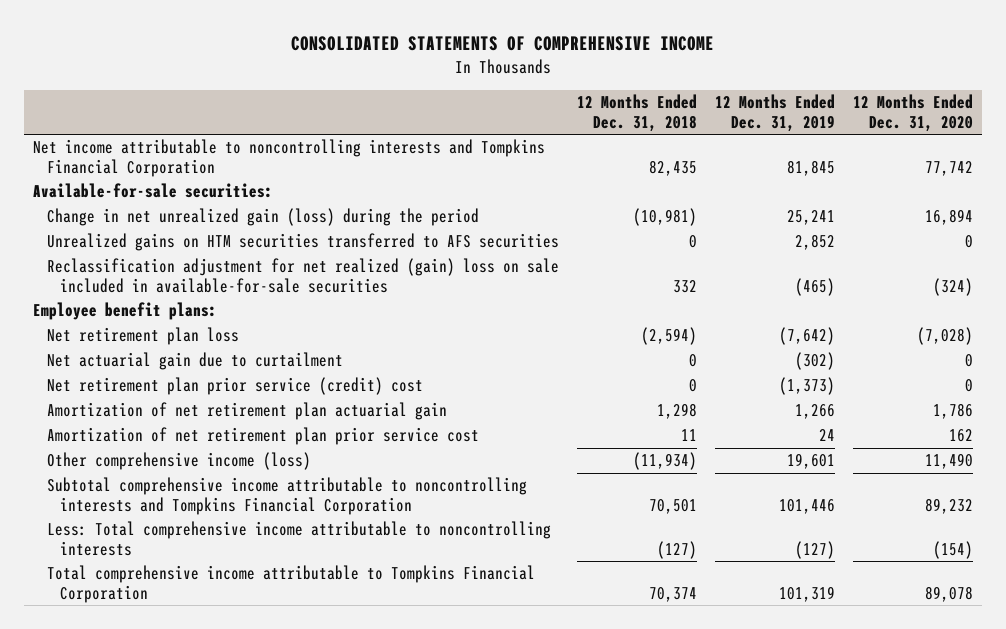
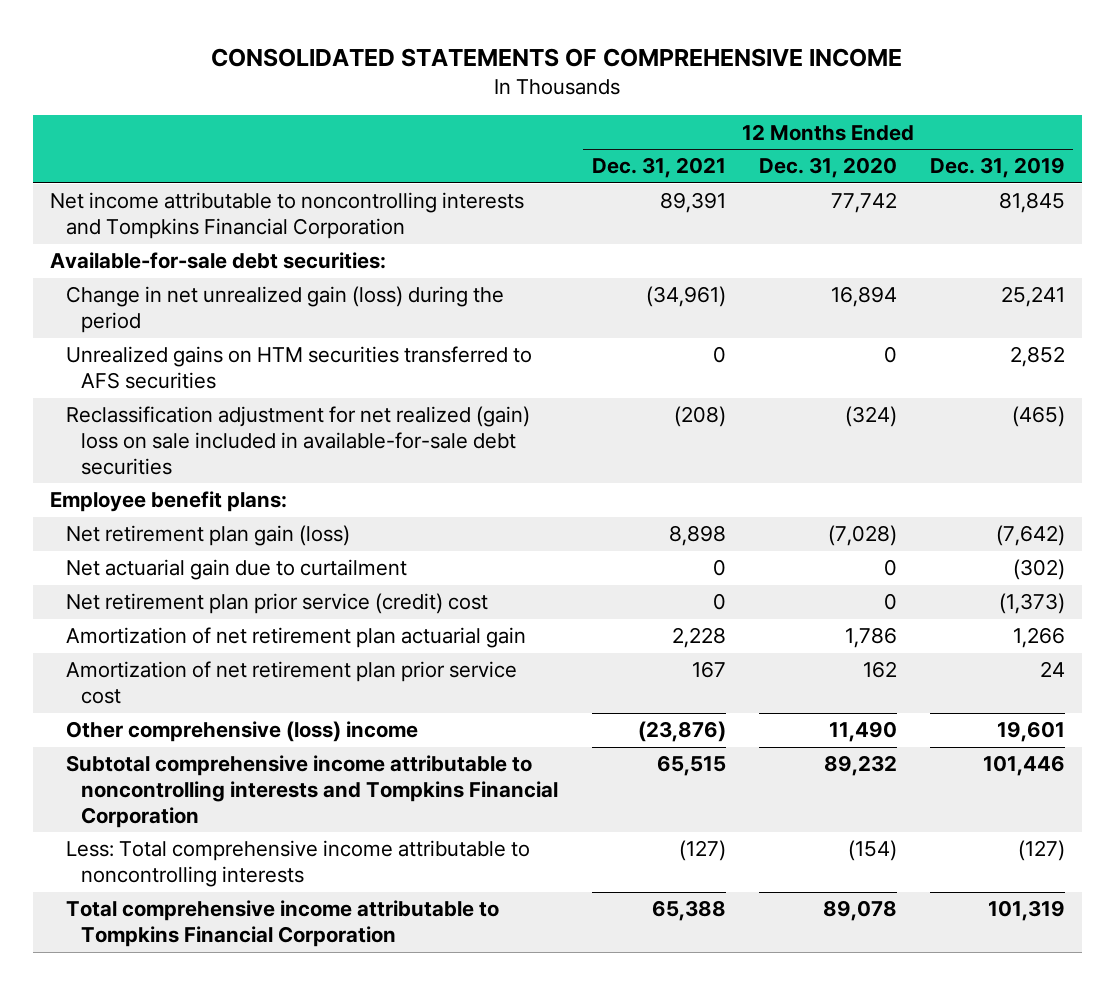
- | 12 Months Ended Dec. 31, 2018 | 12 Months Ended Dec. 31, 2019 | 12 Months Ended Dec. 31, 2020
+ | 12 Months Ended Dec. 31, 2021 | 12 Months Ended Dec. 31, 2020 | 12 Months Ended Dec. 31, 2019
- Available-for-sale securities:
+ Available-for-sale debt securities:
- Reclassification adjustment for net realized (gain) loss on sale included in available-for-sale securities | 332 | (465) | (324)
+ Reclassification adjustment for net realized (gain) loss on sale included in available-for-sale debt securities | (208) | (324) | (465)
- Net retirement plan loss | (2,594) | (7,642) | (7,028)
+ Net retirement plan gain (loss) | 8,898 | (7,028) | (7,642)
- Other comprehensive income (loss) | (11,934) | 19,601 | 11,490
+ Other comprehensive (loss) income | (23,876) | 11,490 | 19,601

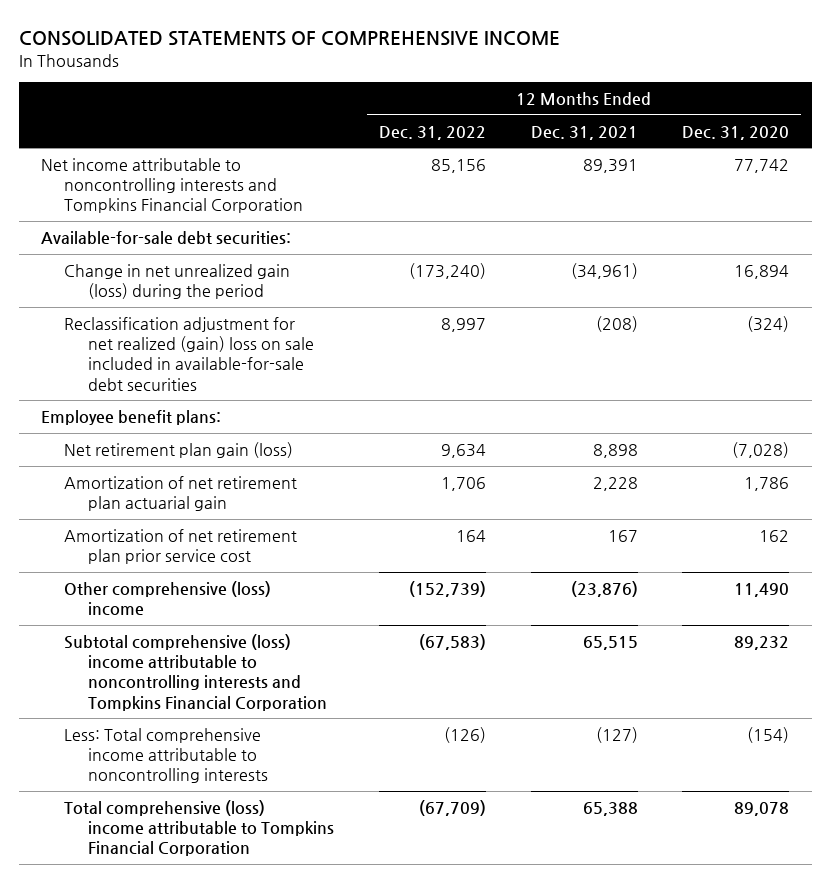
- | 12 Months Ended Dec. 31, 2021 | 12 Months Ended Dec. 31, 2020 | 12 Months Ended Dec. 31, 2019
+ | 12 Months Ended Dec. 31, 2022 | 12 Months Ended Dec. 31, 2021 | 12 Months Ended Dec. 31, 2020
- Unrealized gains on HTM securities transferred to AFS securities | 0 | 0 | 2,852
- Net actuarial gain due to curtailment | 0 | 0 | (302)
- Net retirement plan prior service (credit) cost | 0 | 0 | (1,373)
- Subtotal comprehensive income attributable to noncontrolling interests and Tompkins Financial Corporation | 65,515 | 89,232 | 101,446
+ Subtotal comprehensive (loss) income attributable to noncontrolling interests and Tompkins Financial Corporation | (67,583) | 65,515 | 89,232
- Total comprehensive income attributable to Tompkins Financial Corporation | 65,388 | 89,078 | 101,319
+ Total comprehensive (loss) income attributable to Tompkins Financial Corporation | (67,709) | 65,388 | 89,078

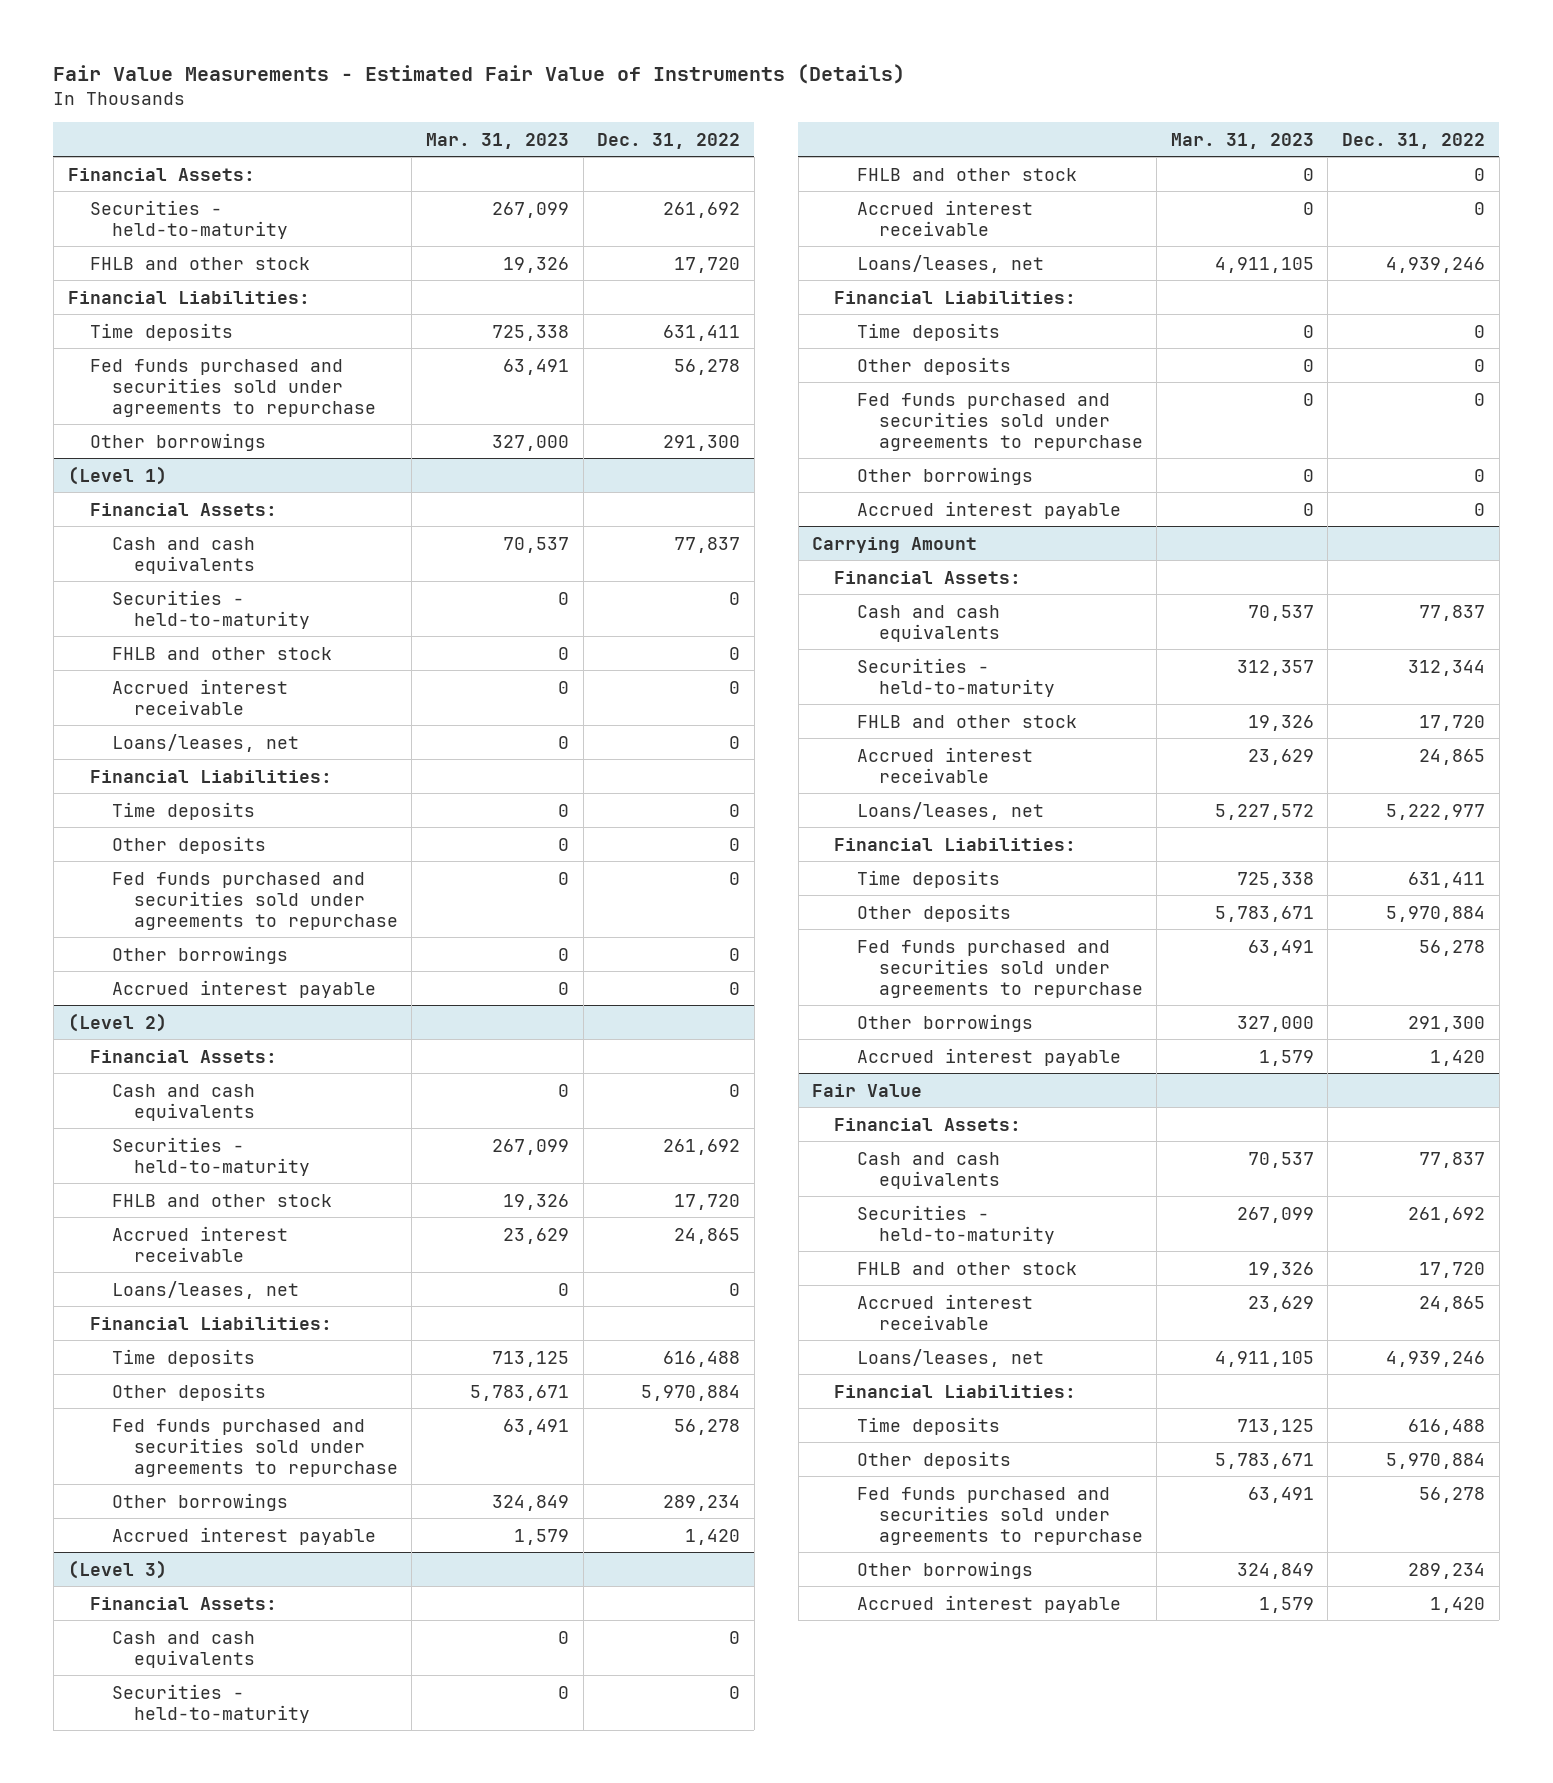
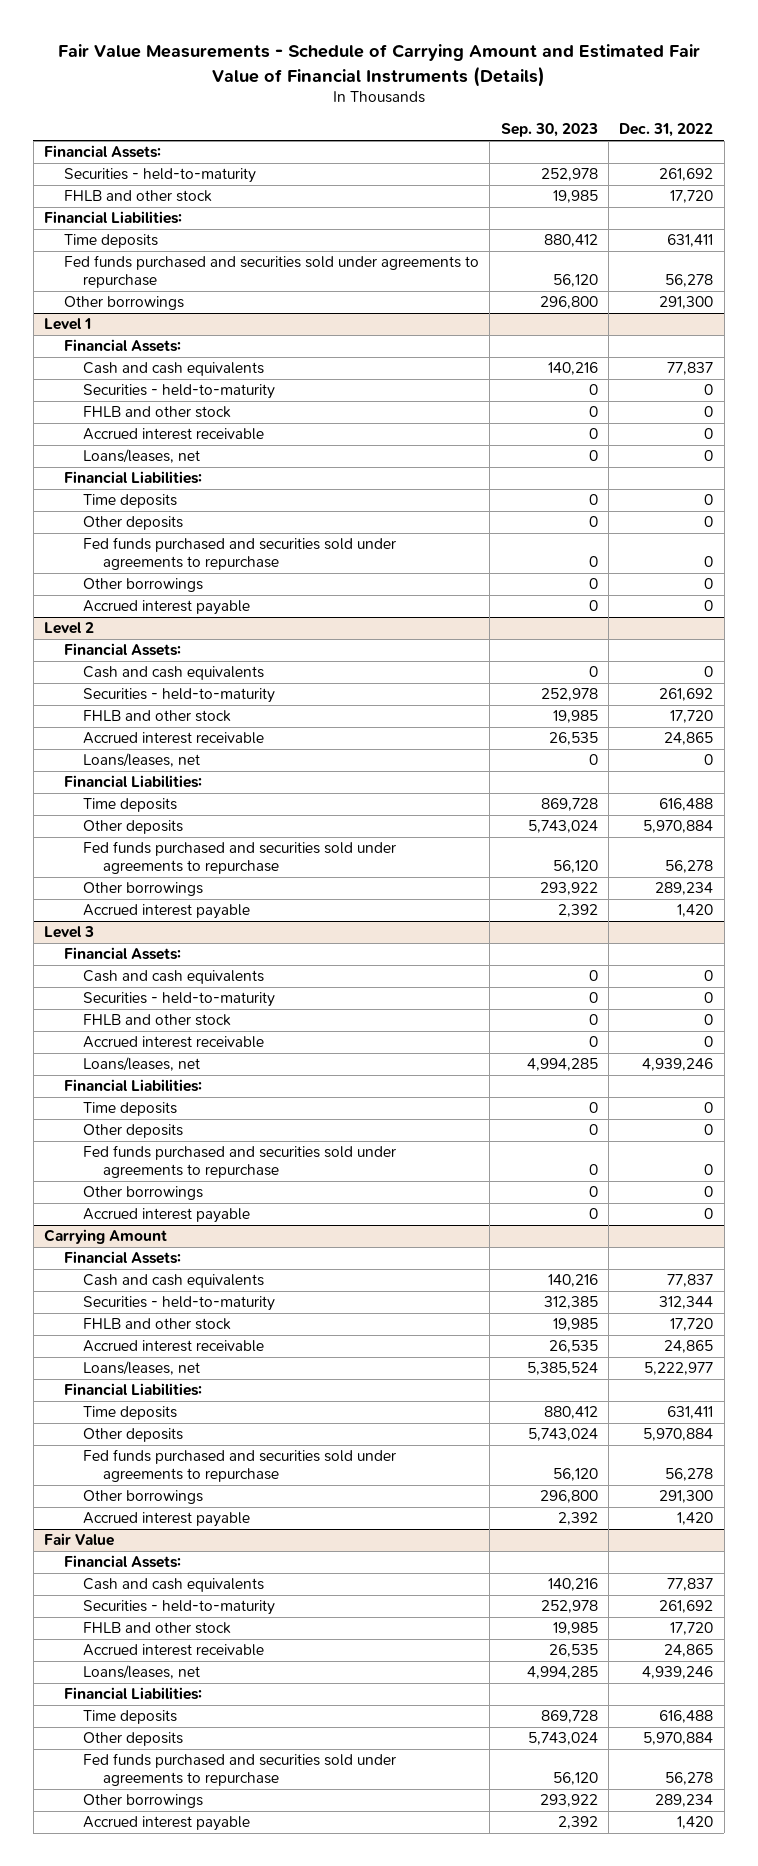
- Fair Value Measurements - Estimated Fair Value of Instruments (Details)
+ Fair Value Measurements - Schedule of Carrying Amount and Estimated Fair Value of Financial Instruments (Details)
- | Mar. 31, 2023 | Dec. 31, 2022
+ | Sep. 30, 2023 | Dec. 31, 2022
- (Level 1)
+ Level 1
- (Level 2)
+ Level 2
- (Level 3)
+ Level 3

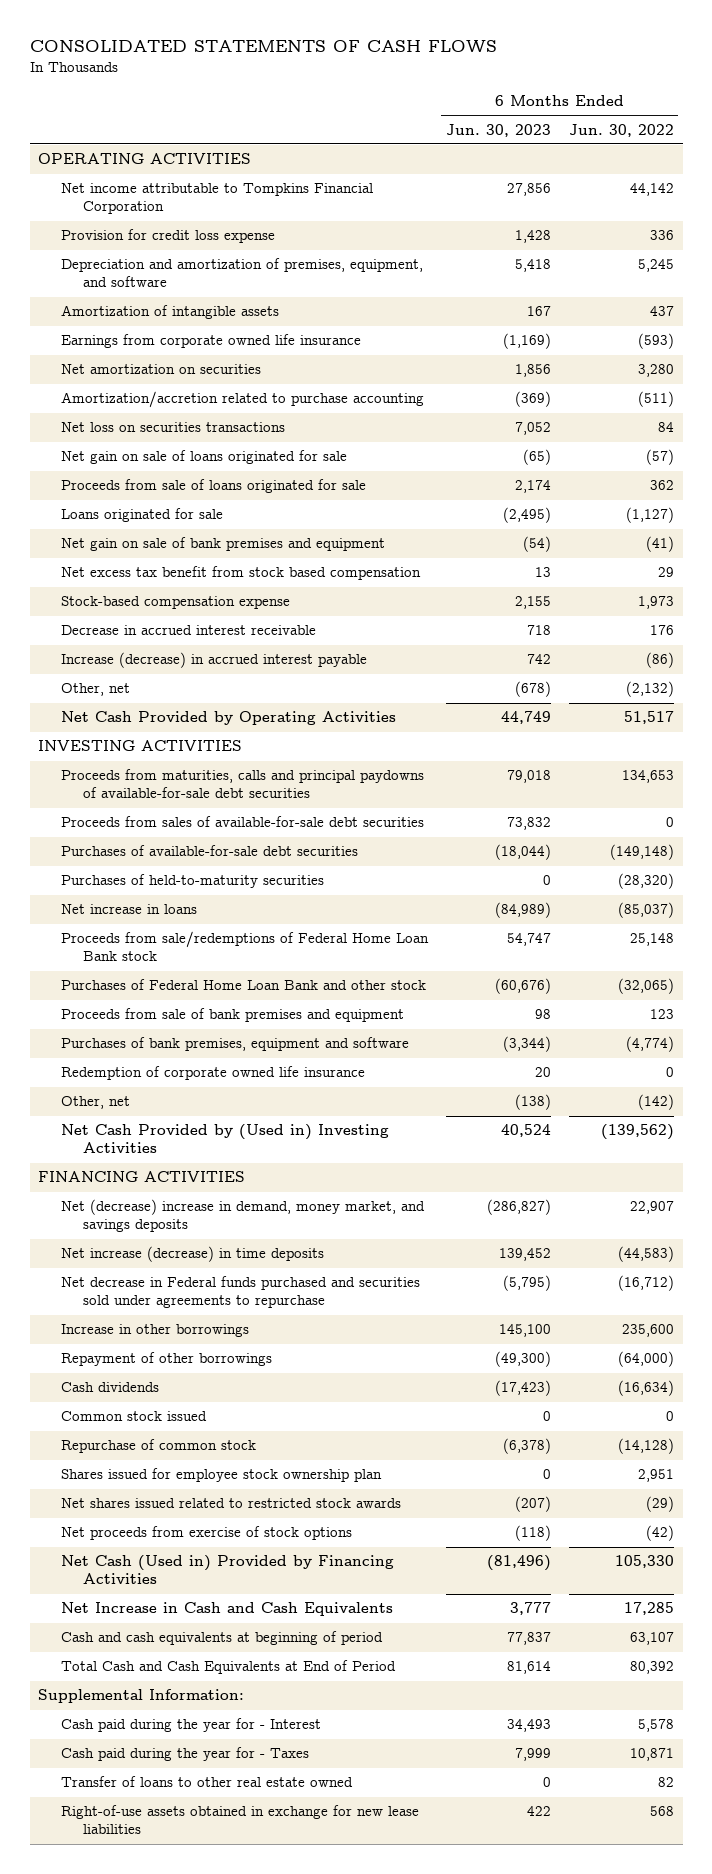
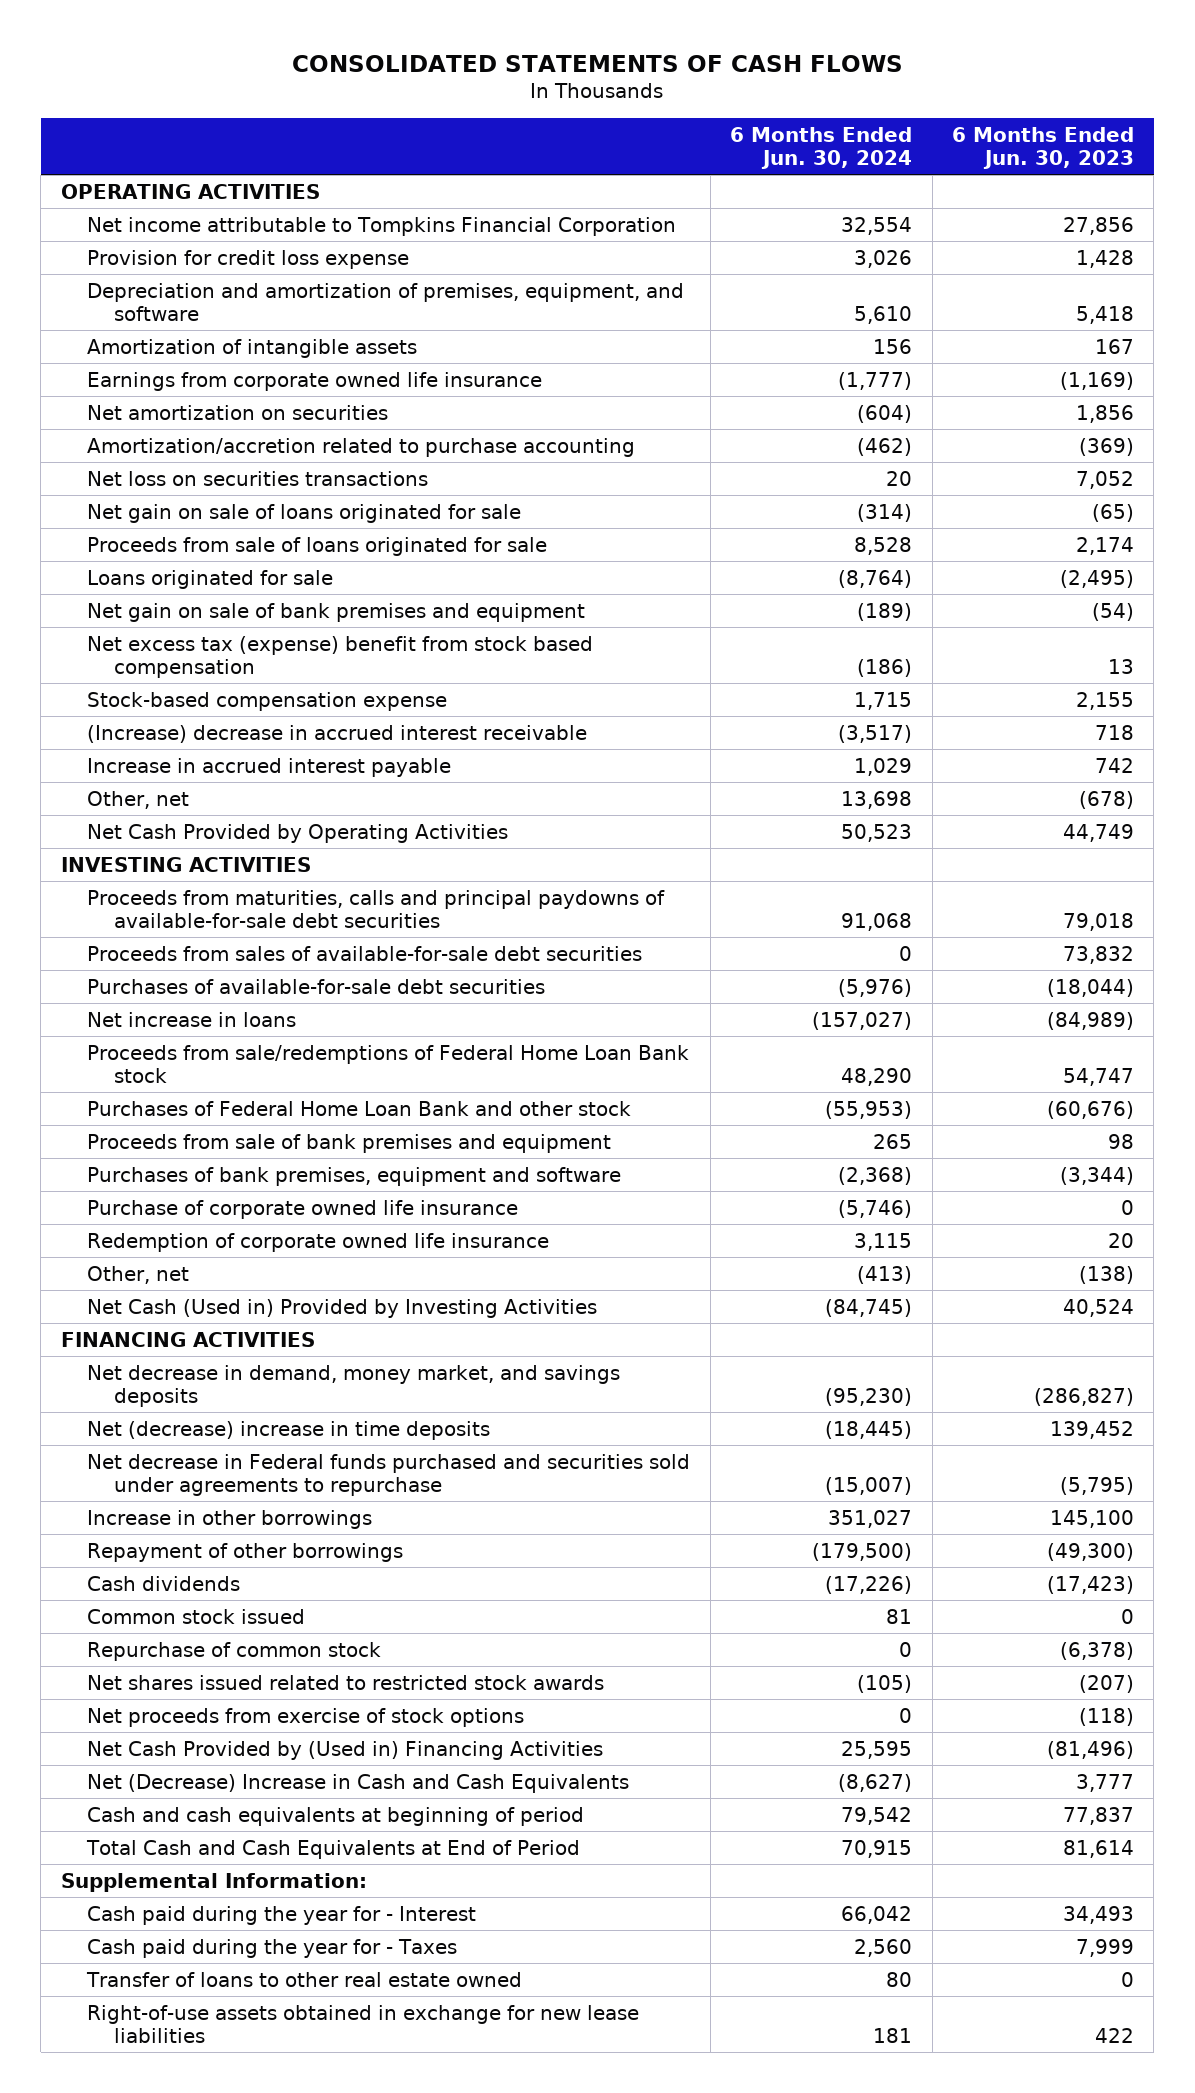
- | 6 Months Ended Jun. 30, 2023 | 6 Months Ended Jun. 30, 2022
+ | 6 Months Ended Jun. 30, 2024 | 6 Months Ended Jun. 30, 2023
- Net excess tax benefit from stock based compensation | 13 | 29
+ Net excess tax (expense) benefit from stock based compensation | (186) | 13
- Decrease in accrued interest receivable | 718 | 176
- Increase (decrease) in accrued interest payable | 742 | (86)
+ (Increase) decrease in accrued interest receivable | (3,517) | 718
+ Increase in accrued interest payable | 1,029 | 742
- Purchases of held-to-maturity securities | 0 | (28,320)
+ Purchase of corporate owned life insurance | (5,746) | 0
- Net Cash Provided by (Used in) Investing Activities | 40,524 | (139,562)
+ Net Cash (Used in) Provided by Investing Activities | (84,745) | 40,524
- Net (decrease) increase in demand, money market, and savings deposits | (286,827) | 22,907
- Net increase (decrease) in time deposits | 139,452 | (44,583)
+ Net decrease in demand, money market, and savings deposits | (95,230) | (286,827)
+ Net (decrease) increase in time deposits | (18,445) | 139,452
- Shares issued for employee stock ownership plan | 0 | 2,951
- Net Cash (Used in) Provided by Financing Activities | (81,496) | 105,330
- Net Increase in Cash and Cash Equivalents | 3,777 | 17,285
+ Net Cash Provided by (Used in) Financing Activities | 25,595 | (81,496)
+ Net (Decrease) Increase in Cash and Cash Equivalents | (8,627) | 3,777

